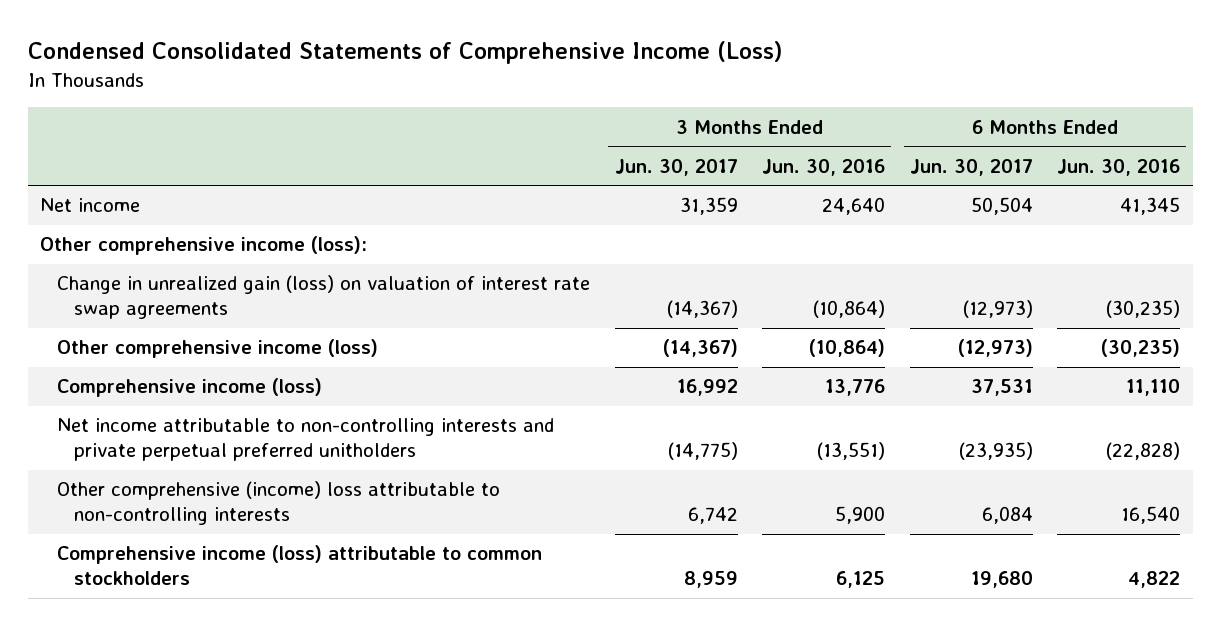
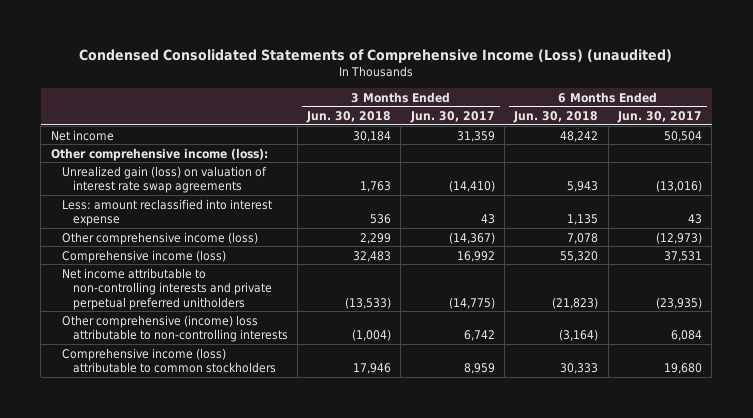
- Condensed Consolidated Statements of Comprehensive Income (Loss)
+ Condensed Consolidated Statements of Comprehensive Income (Loss) (unaudited)
- | 3 Months Ended Jun. 30, 2017 | 3 Months Ended Jun. 30, 2016 | 6 Months Ended Jun. 30, 2017 | 6 Months Ended Jun. 30, 2016
+ | 3 Months Ended Jun. 30, 2018 | 3 Months Ended Jun. 30, 2017 | 6 Months Ended Jun. 30, 2018 | 6 Months Ended Jun. 30, 2017
- Change in unrealized gain (loss) on valuation of interest rate swap agreements | (14,367) | (10,864) | (12,973) | (30,235)
+ Unrealized gain (loss) on valuation of interest rate swap agreements | 1,763 | (14,410) | 5,943 | (13,016)
+ Less: amount reclassified into interest expense | 536 | 43 | 1,135 | 43

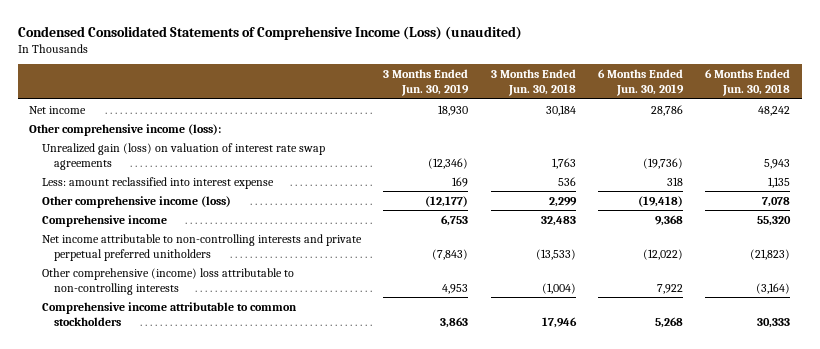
- | 3 Months Ended Jun. 30, 2018 | 3 Months Ended Jun. 30, 2017 | 6 Months Ended Jun. 30, 2018 | 6 Months Ended Jun. 30, 2017
+ | 3 Months Ended Jun. 30, 2019 | 3 Months Ended Jun. 30, 2018 | 6 Months Ended Jun. 30, 2019 | 6 Months Ended Jun. 30, 2018
- Comprehensive income (loss) | 32,483 | 16,992 | 55,320 | 37,531
+ Comprehensive income | 6,753 | 32,483 | 9,368 | 55,320
- Comprehensive income (loss) attributable to common stockholders | 17,946 | 8,959 | 30,333 | 19,680
+ Comprehensive income attributable to common stockholders | 3,863 | 17,946 | 5,268 | 30,333

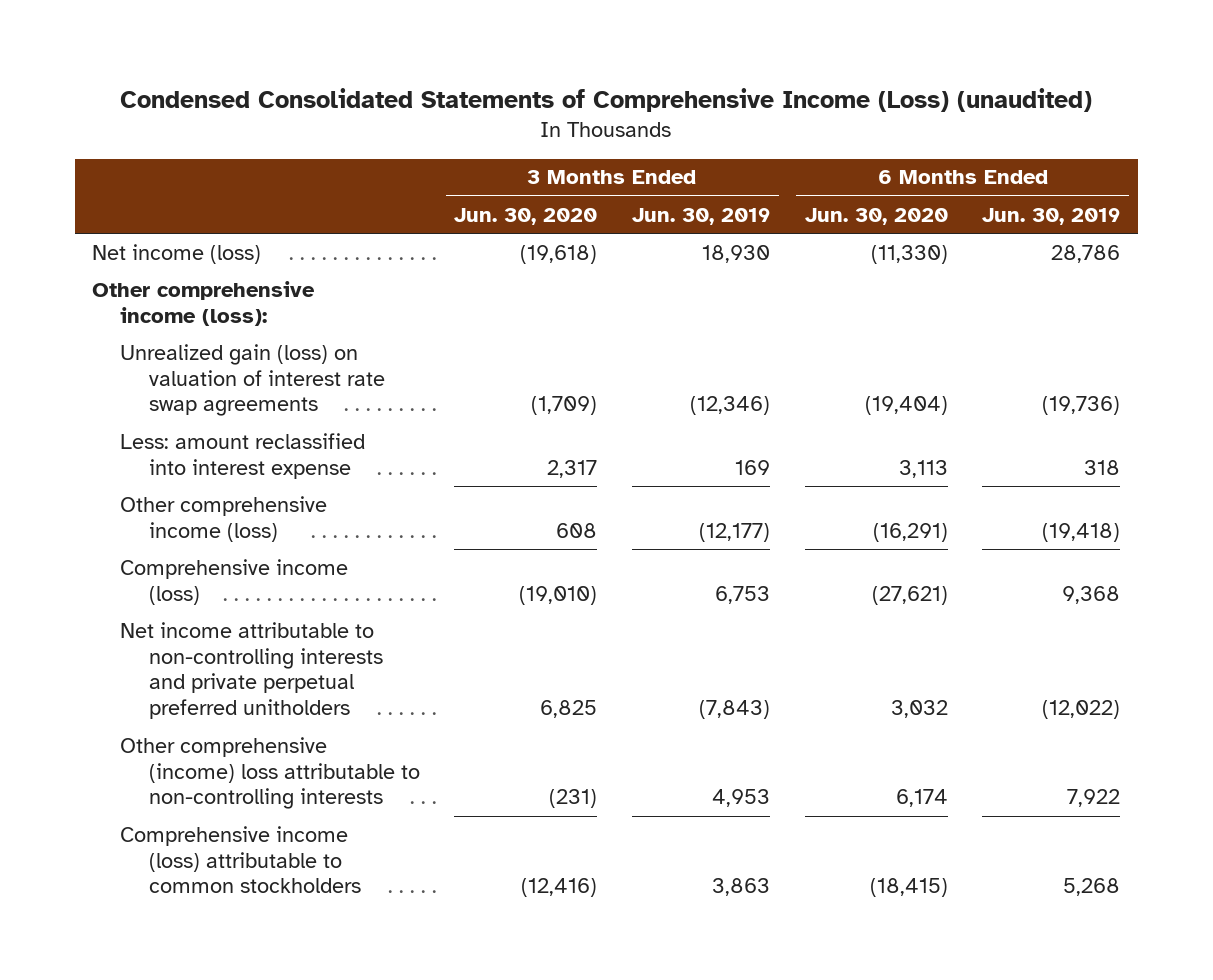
- | 3 Months Ended Jun. 30, 2019 | 3 Months Ended Jun. 30, 2018 | 6 Months Ended Jun. 30, 2019 | 6 Months Ended Jun. 30, 2018
+ | 3 Months Ended Jun. 30, 2020 | 3 Months Ended Jun. 30, 2019 | 6 Months Ended Jun. 30, 2020 | 6 Months Ended Jun. 30, 2019
- Net income | 18,930 | 30,184 | 28,786 | 48,242
+ Net income (loss) | (19,618) | 18,930 | (11,330) | 28,786
- Comprehensive income | 6,753 | 32,483 | 9,368 | 55,320
+ Comprehensive income (loss) | (19,010) | 6,753 | (27,621) | 9,368
- Comprehensive income attributable to common stockholders | 3,863 | 17,946 | 5,268 | 30,333
+ Comprehensive income (loss) attributable to common stockholders | (12,416) | 3,863 | (18,415) | 5,268

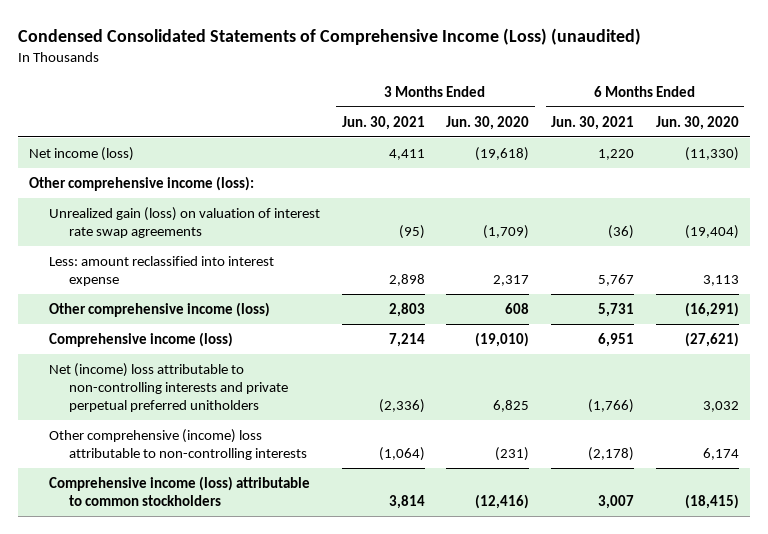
- | 3 Months Ended Jun. 30, 2020 | 3 Months Ended Jun. 30, 2019 | 6 Months Ended Jun. 30, 2020 | 6 Months Ended Jun. 30, 2019
+ | 3 Months Ended Jun. 30, 2021 | 3 Months Ended Jun. 30, 2020 | 6 Months Ended Jun. 30, 2021 | 6 Months Ended Jun. 30, 2020
- Net income attributable to non-controlling interests and private perpetual preferred unitholders | 6,825 | (7,843) | 3,032 | (12,022)
+ Net (income) loss attributable to non-controlling interests and private perpetual preferred unitholders | (2,336) | 6,825 | (1,766) | 3,032

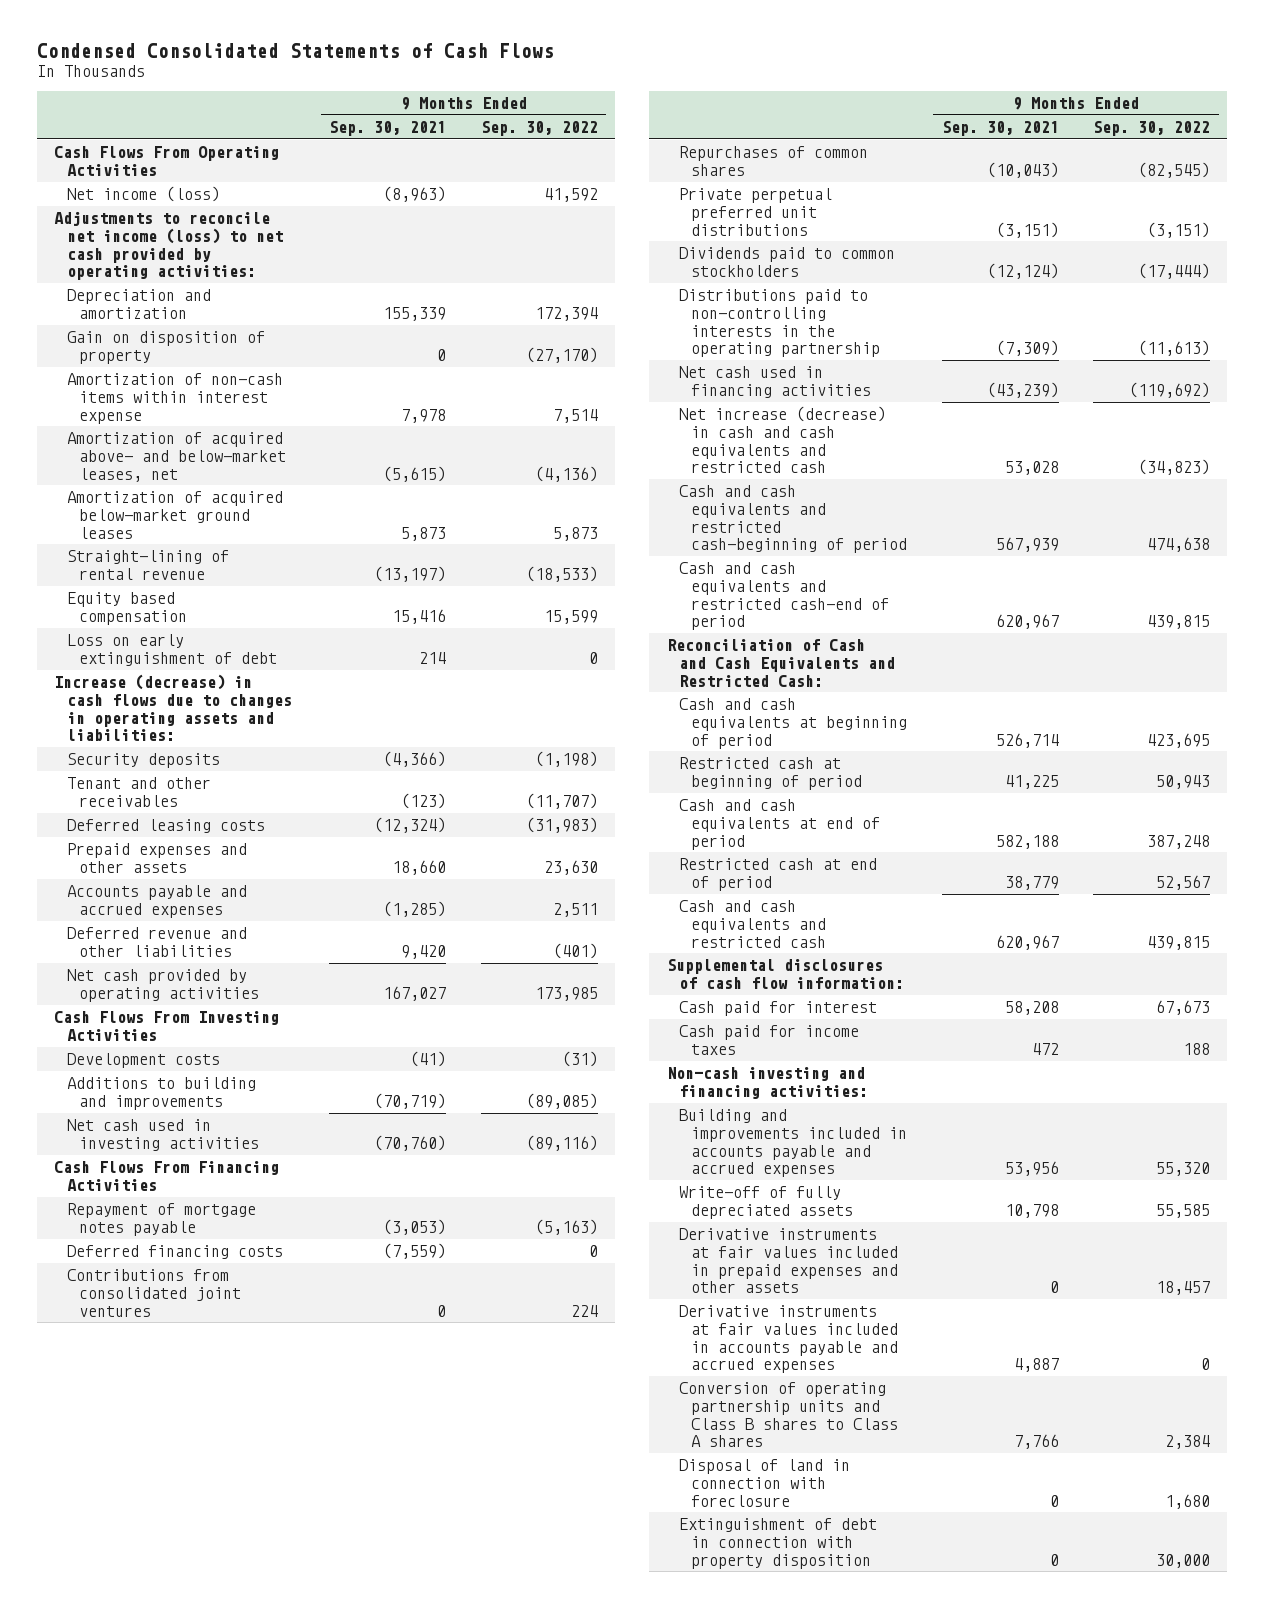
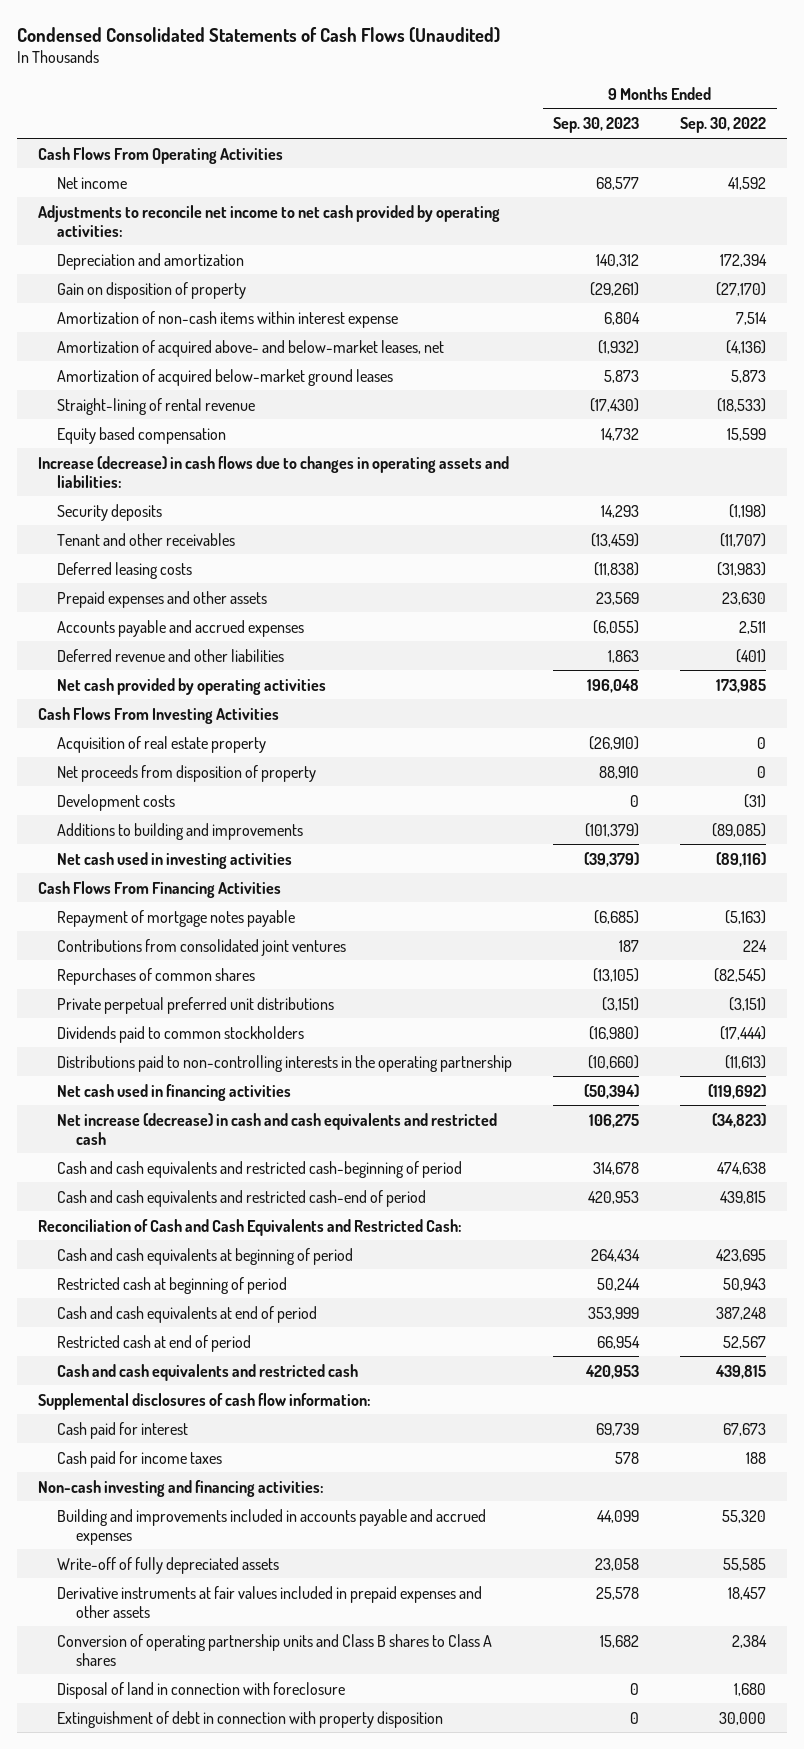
- Condensed Consolidated Statements of Cash Flows
+ Condensed Consolidated Statements of Cash Flows (Unaudited)
- | 9 Months Ended Sep. 30, 2021 | 9 Months Ended Sep. 30, 2022
+ | 9 Months Ended Sep. 30, 2023 | 9 Months Ended Sep. 30, 2022
- Net income (loss) | (8,963) | 41,592
- Adjustments to reconcile net income (loss) to net cash provided by operating activities:
+ Net income | 68,577 | 41,592
+ Adjustments to reconcile net income to net cash provided by operating activities:
- Loss on early extinguishment of debt | 214 | 0
+ Acquisition of real estate property | (26,910) | 0
+ Net proceeds from disposition of property | 88,910 | 0
- Deferred financing costs | (7,559) | 0
- Derivative instruments at fair values included in accounts payable and accrued expenses | 4,887 | 0

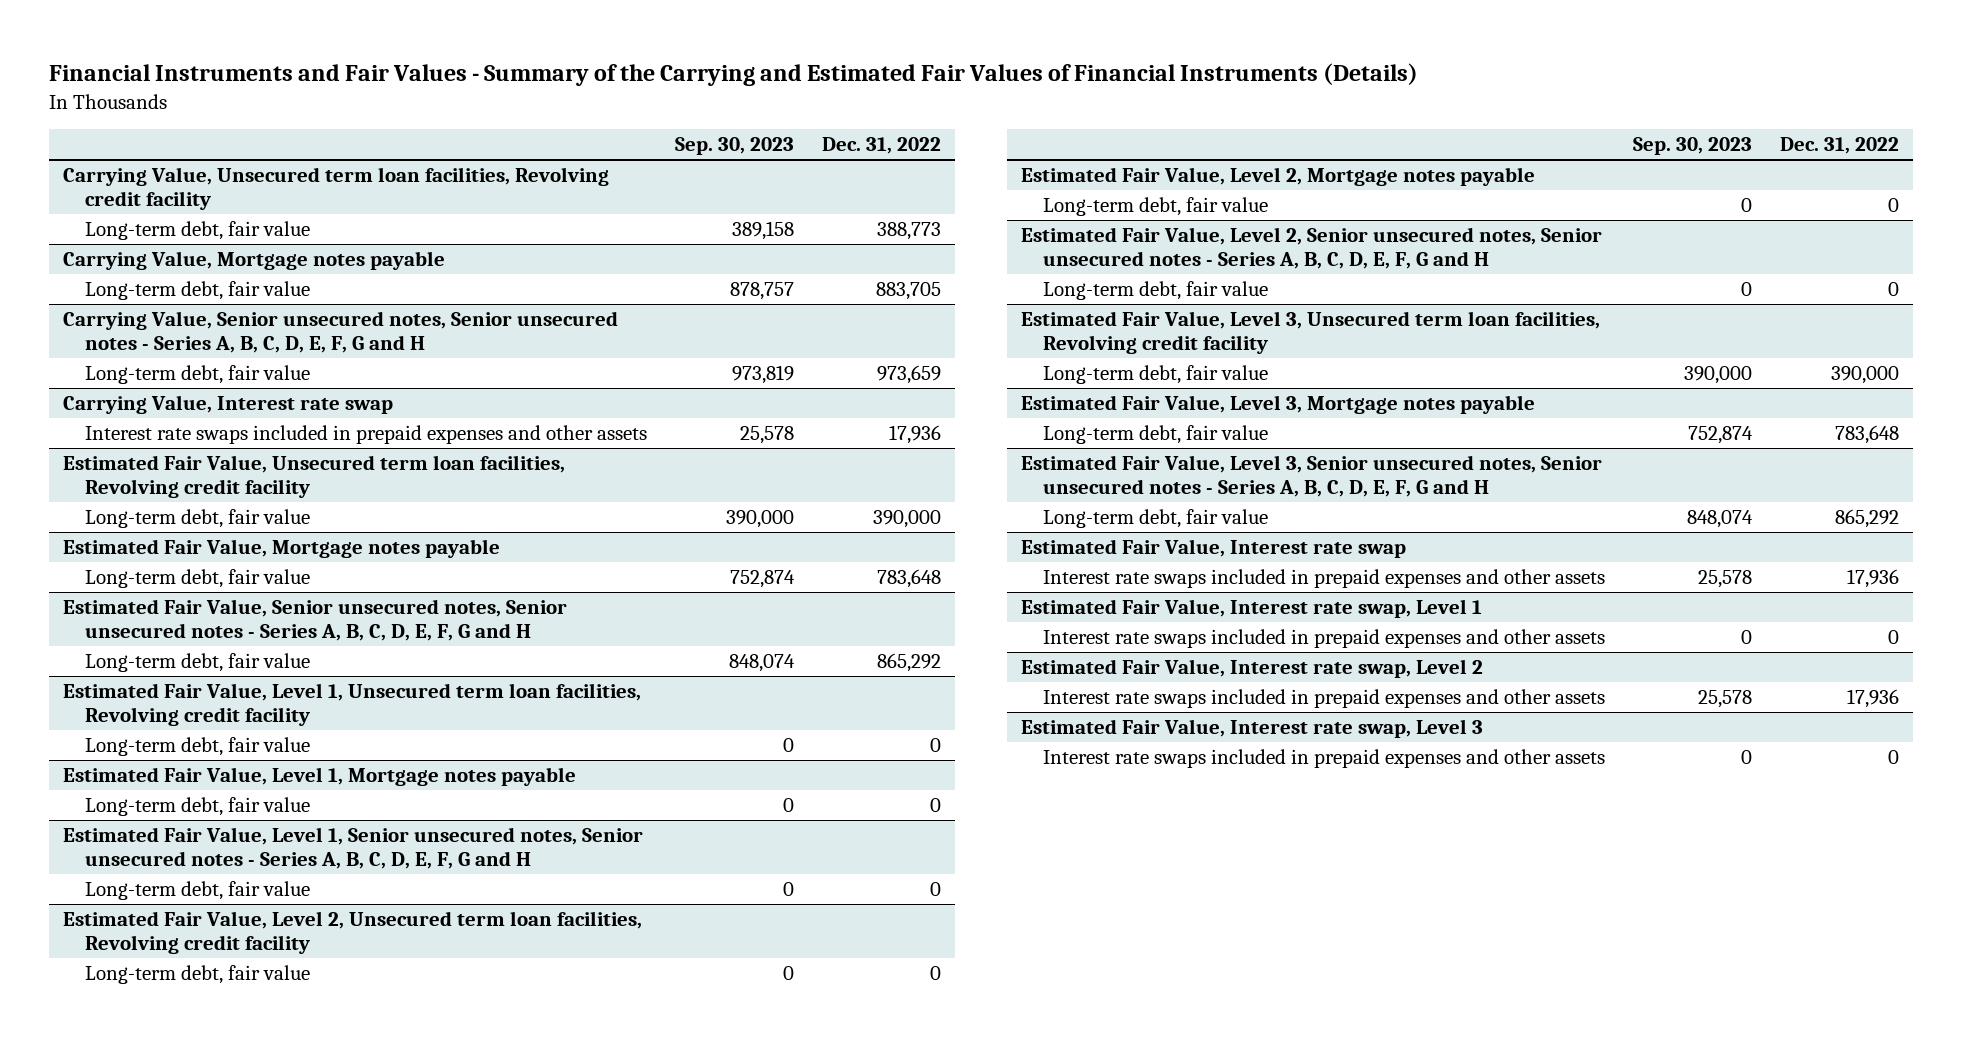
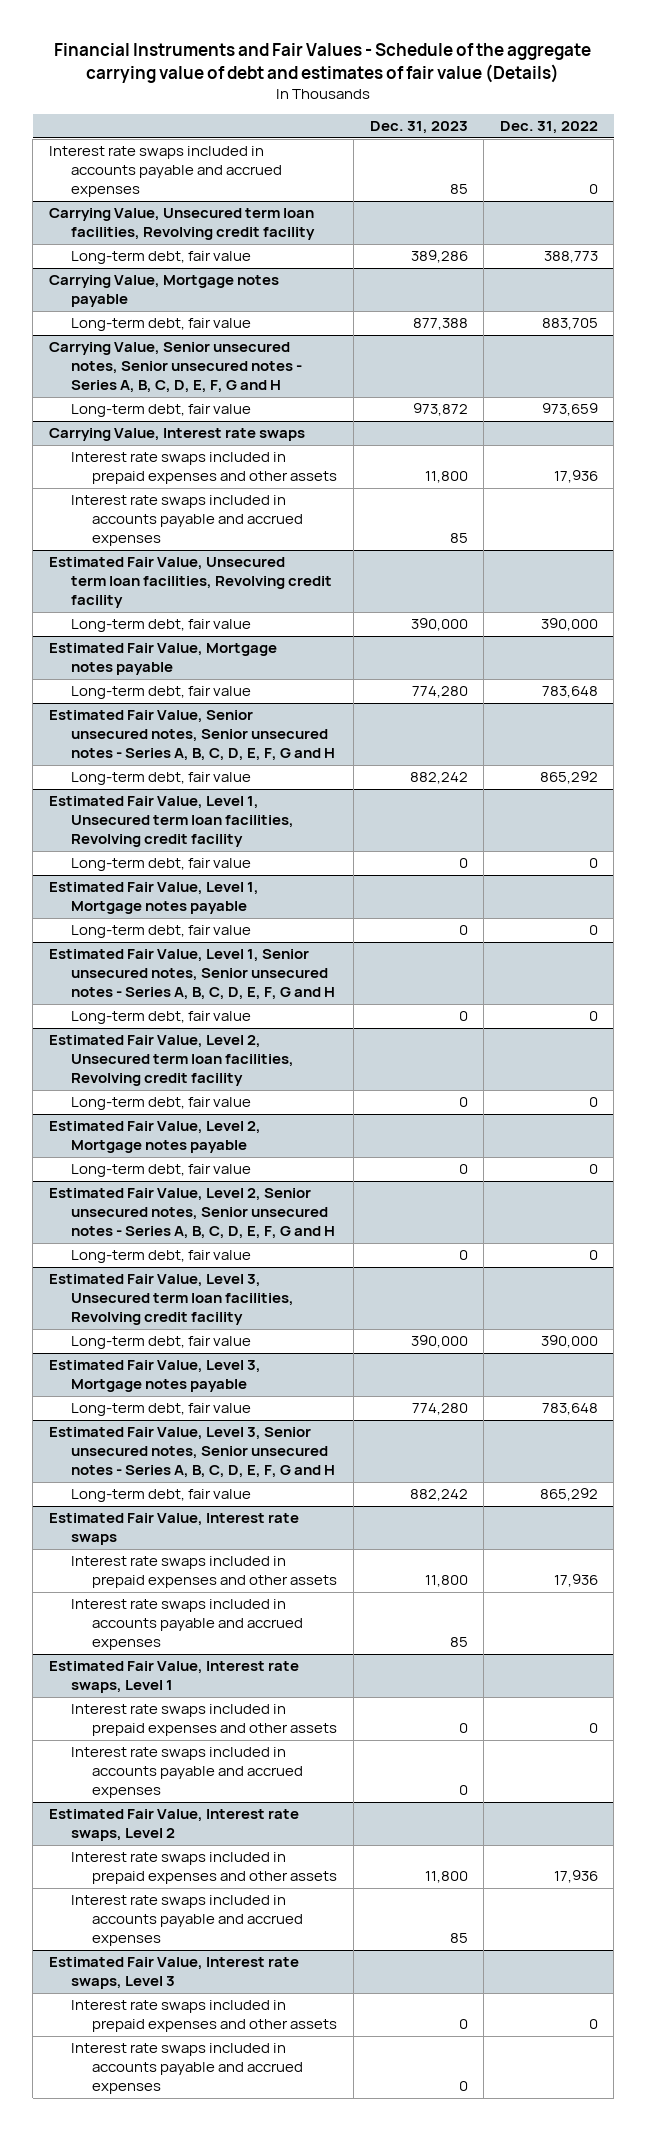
- Financial Instruments and Fair Values - Summary of the Carrying and Estimated Fair Values of Financial Instruments (Details)
+ Financial Instruments and Fair Values - Schedule of the aggregate carrying value of debt and estimates of fair value (Details)
- | Sep. 30, 2023 | Dec. 31, 2022
+ | Dec. 31, 2023 | Dec. 31, 2022
+ Interest rate swaps included in accounts payable and accrued expenses | 85 | 0
- Carrying Value, Interest rate swap
+ Carrying Value, Interest rate swaps
+ Interest rate swaps included in accounts payable and accrued expenses | 85 |
- Estimated Fair Value, Interest rate swap
+ Estimated Fair Value, Interest rate swaps
- Estimated Fair Value, Interest rate swap, Level 1
+ Interest rate swaps included in accounts payable and accrued expenses | 85 |
+ Estimated Fair Value, Interest rate swaps, Level 1
- Estimated Fair Value, Interest rate swap, Level 2
+ Interest rate swaps included in accounts payable and accrued expenses | 0 |
+ Estimated Fair Value, Interest rate swaps, Level 2
- Estimated Fair Value, Interest rate swap, Level 3
+ Interest rate swaps included in accounts payable and accrued expenses | 85 |
+ Estimated Fair Value, Interest rate swaps, Level 3
+ Interest rate swaps included in accounts payable and accrued expenses | 0 |

